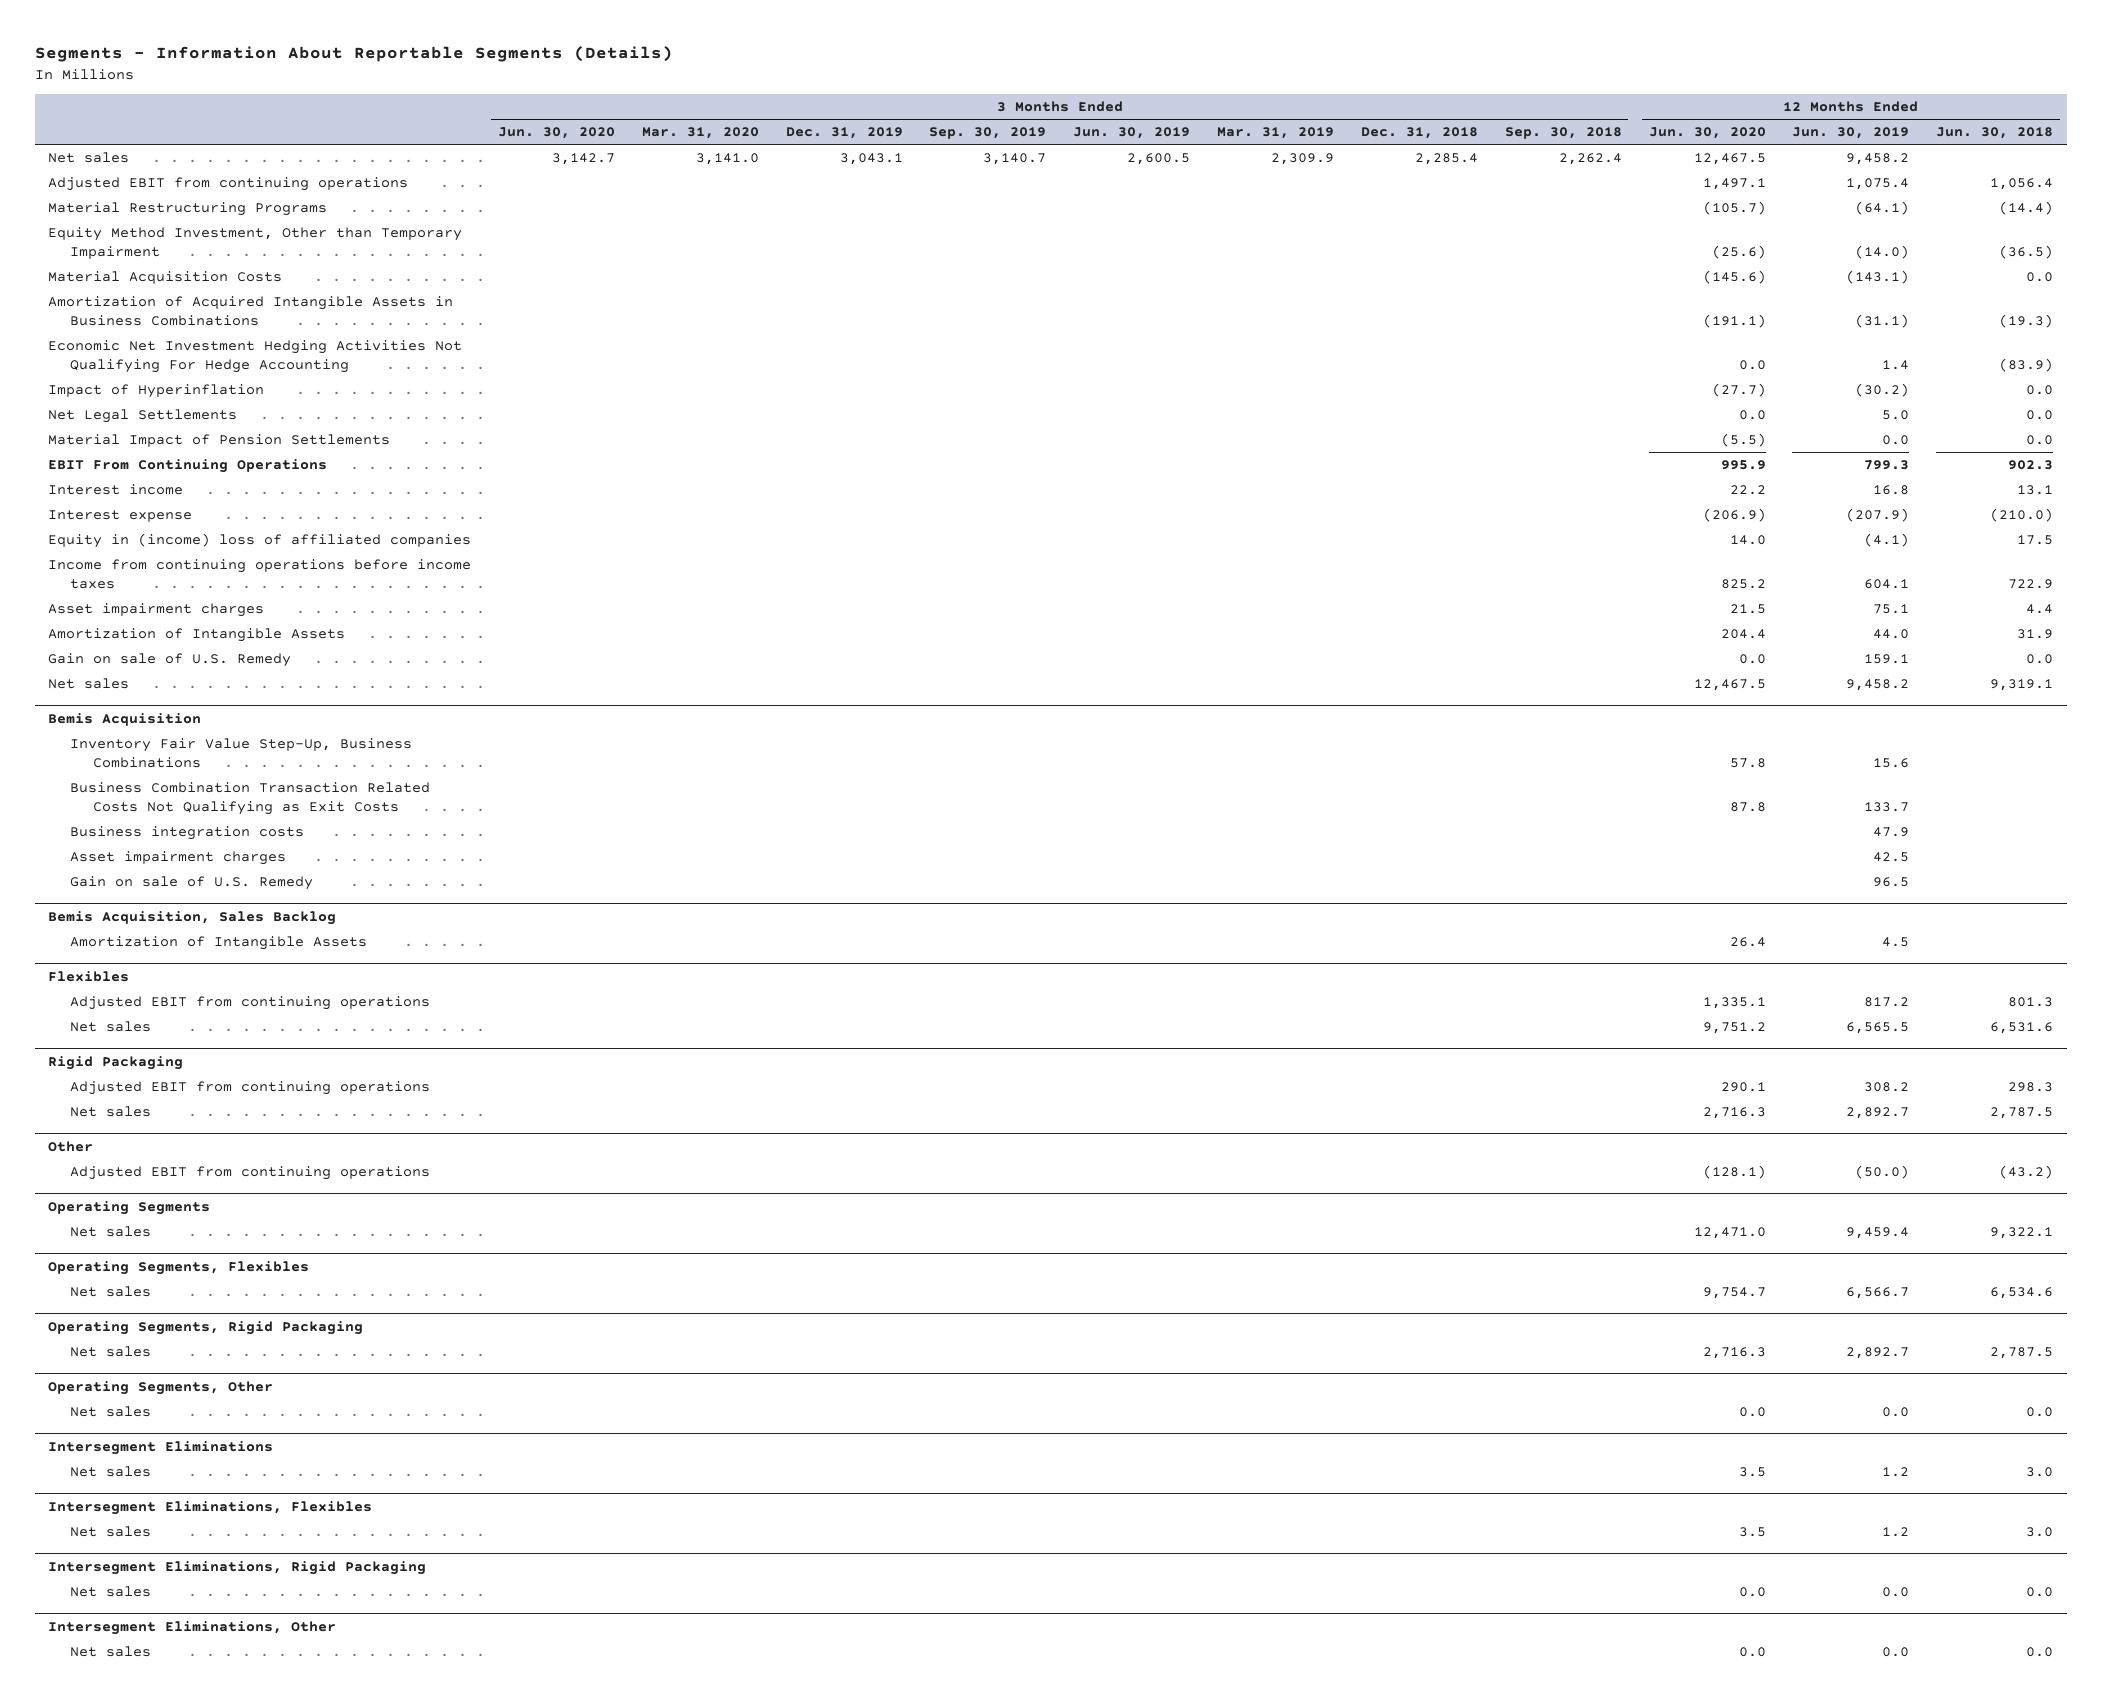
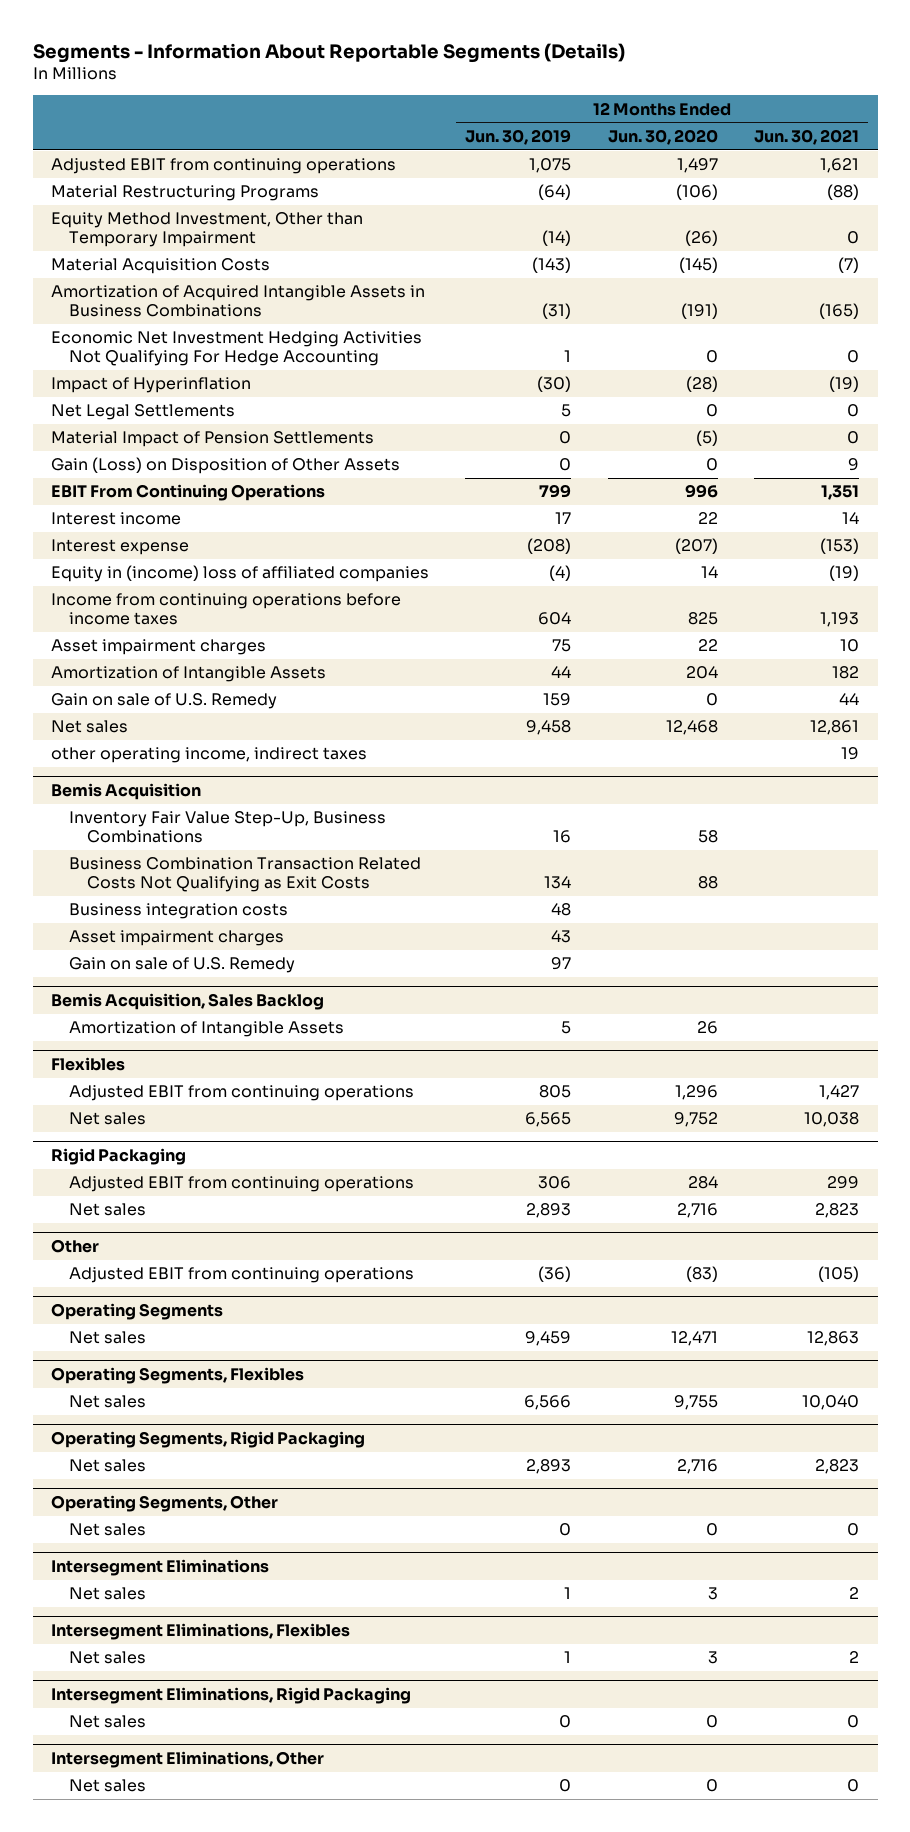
- | 3 Months Ended Jun. 30, 2020 | 3 Months Ended Mar. 31, 2020 | 3 Months Ended Dec. 31, 2019 | 3 Months Ended Sep. 30, 2019 | 3 Months Ended Jun. 30, 2019 | 3 Months Ended Mar. 31, 2019 | 3 Months Ended Dec. 31, 2018 | 3 Months Ended Sep. 30, 2018 | 12 Months Ended Jun. 30, 2020 | 12 Months Ended Jun. 30, 2019 | 12 Months Ended Jun. 30, 2018
+ | 12 Months Ended Jun. 30, 2019 | 12 Months Ended Jun. 30, 2020 | 12 Months Ended Jun. 30, 2021
- Net sales | 3,142.7 | 3,141.0 | 3,043.1 | 3,140.7 | 2,600.5 | 2,309.9 | 2,285.4 | 2,262.4 | 12,467.5 | 9,458.2 |
- Adjusted EBIT from continuing operations | | | | | | | | | 1,497.1 | 1,075.4 | 1,056.4
- Material Restructuring Programs | | | | | | | | | (105.7) | (64.1) | (14.4)
- Equity Method Investment, Other than Temporary Impairment | | | | | | | | | (25.6) | (14.0) | (36.5)
- Material Acquisition Costs | | | | | | | | | (145.6) | (143.1) | 0.0
- Amortization of Acquired Intangible Assets in Business Combinations | | | | | | | | | (191.1) | (31.1) | (19.3)
- Economic Net Investment Hedging Activities Not Qualifying For Hedge Accounting | | | | | | | | | 0.0 | 1.4 | (83.9)
- Impact of Hyperinflation | | | | | | | | | (27.7) | (30.2) | 0.0
- Net Legal Settlements | | | | | | | | | 0.0 | 5.0 | 0.0
- Material Impact of Pension Settlements | | | | | | | | | (5.5) | 0.0 | 0.0
- EBIT From Continuing Operations | | | | | | | | | 995.9 | 799.3 | 902.3
- Interest income | | | | | | | | | 22.2 | 16.8 | 13.1
- Interest expense | | | | | | | | | (206.9) | (207.9) | (210.0)
- Equity in (income) loss of affiliated companies | | | | | | | | | 14.0 | (4.1) | 17.5
- Income from continuing operations before income taxes | | | | | | | | | 825.2 | 604.1 | 722.9
- Asset impairment charges | | | | | | | | | 21.5 | 75.1 | 4.4
- Amortization of Intangible Assets | | | | | | | | | 204.4 | 44.0 | 31.9
- Gain on sale of U.S. Remedy | | | | | | | | | 0.0 | 159.1 | 0.0
- Net sales | | | | | | | | | 12,467.5 | 9,458.2 | 9,319.1
+ Adjusted EBIT from continuing operations | 1,075 | 1,497 | 1,621
+ Material Restructuring Programs | (64) | (106) | (88)
+ Equity Method Investment, Other than Temporary Impairment | (14) | (26) | 0
+ Material Acquisition Costs | (143) | (145) | (7)
+ Amortization of Acquired Intangible Assets in Business Combinations | (31) | (191) | (165)
+ Economic Net Investment Hedging Activities Not Qualifying For Hedge Accounting | 1 | 0 | 0
+ Impact of Hyperinflation | (30) | (28) | (19)
+ Net Legal Settlements | 5 | 0 | 0
+ Material Impact of Pension Settlements | 0 | (5) | 0
+ Gain (Loss) on Disposition of Other Assets | 0 | 0 | 9
+ EBIT From Continuing Operations | 799 | 996 | 1,351
+ Interest income | 17 | 22 | 14
+ Interest expense | (208) | (207) | (153)
+ Equity in (income) loss of affiliated companies | (4) | 14 | (19)
+ Income from continuing operations before income taxes | 604 | 825 | 1,193
+ Asset impairment charges | 75 | 22 | 10
+ Amortization of Intangible Assets | 44 | 204 | 182
+ Gain on sale of U.S. Remedy | 159 | 0 | 44
+ Net sales | 9,458 | 12,468 | 12,861
+ other operating income, indirect taxes | | | 19
@ Bemis Acquisition
- Inventory Fair Value Step-Up, Business Combinations | | | | | | | | | 57.8 | 15.6 |
- Business Combination Transaction Related Costs Not Qualifying as Exit Costs | | | | | | | | | 87.8 | 133.7 |
- Business integration costs | | | | | | | | | | 47.9 |
- Asset impairment charges | | | | | | | | | | 42.5 |
- Gain on sale of U.S. Remedy | | | | | | | | | | 96.5 |
+ Inventory Fair Value Step-Up, Business Combinations | 16 | 58 |
+ Business Combination Transaction Related Costs Not Qualifying as Exit Costs | 134 | 88 |
+ Business integration costs | 48 | |
+ Asset impairment charges | 43 | |
+ Gain on sale of U.S. Remedy | 97 | |
@ Bemis Acquisition, Sales Backlog
- Amortization of Intangible Assets | | | | | | | | | 26.4 | 4.5 |
+ Amortization of Intangible Assets | 5 | 26 |
@ Flexibles
- Adjusted EBIT from continuing operations | | | | | | | | | 1,335.1 | 817.2 | 801.3
- Net sales | | | | | | | | | 9,751.2 | 6,565.5 | 6,531.6
+ Adjusted EBIT from continuing operations | 805 | 1,296 | 1,427
+ Net sales | 6,565 | 9,752 | 10,038
@ Rigid Packaging
- Adjusted EBIT from continuing operations | | | | | | | | | 290.1 | 308.2 | 298.3
- Net sales | | | | | | | | | 2,716.3 | 2,892.7 | 2,787.5
+ Adjusted EBIT from continuing operations | 306 | 284 | 299
+ Net sales | 2,893 | 2,716 | 2,823
@ Other
- Adjusted EBIT from continuing operations | | | | | | | | | (128.1) | (50.0) | (43.2)
+ Adjusted EBIT from continuing operations | (36) | (83) | (105)
@ Operating Segments
- Net sales | | | | | | | | | 12,471.0 | 9,459.4 | 9,322.1
+ Net sales | 9,459 | 12,471 | 12,863
@ Operating Segments, Flexibles
- Net sales | | | | | | | | | 9,754.7 | 6,566.7 | 6,534.6
+ Net sales | 6,566 | 9,755 | 10,040
@ Operating Segments, Rigid Packaging
- Net sales | | | | | | | | | 2,716.3 | 2,892.7 | 2,787.5
+ Net sales | 2,893 | 2,716 | 2,823
@ Operating Segments, Other
- Net sales | | | | | | | | | 0.0 | 0.0 | 0.0
+ Net sales | 0 | 0 | 0
@ Intersegment Eliminations
- Net sales | | | | | | | | | 3.5 | 1.2 | 3.0
+ Net sales | 1 | 3 | 2
@ Intersegment Eliminations, Flexibles
- Net sales | | | | | | | | | 3.5 | 1.2 | 3.0
+ Net sales | 1 | 3 | 2
@ Intersegment Eliminations, Rigid Packaging
- Net sales | | | | | | | | | 0.0 | 0.0 | 0.0
+ Net sales | 0 | 0 | 0
@ Intersegment Eliminations, Other
- Net sales | | | | | | | | | 0.0 | 0.0 | 0.0
+ Net sales | 0 | 0 | 0

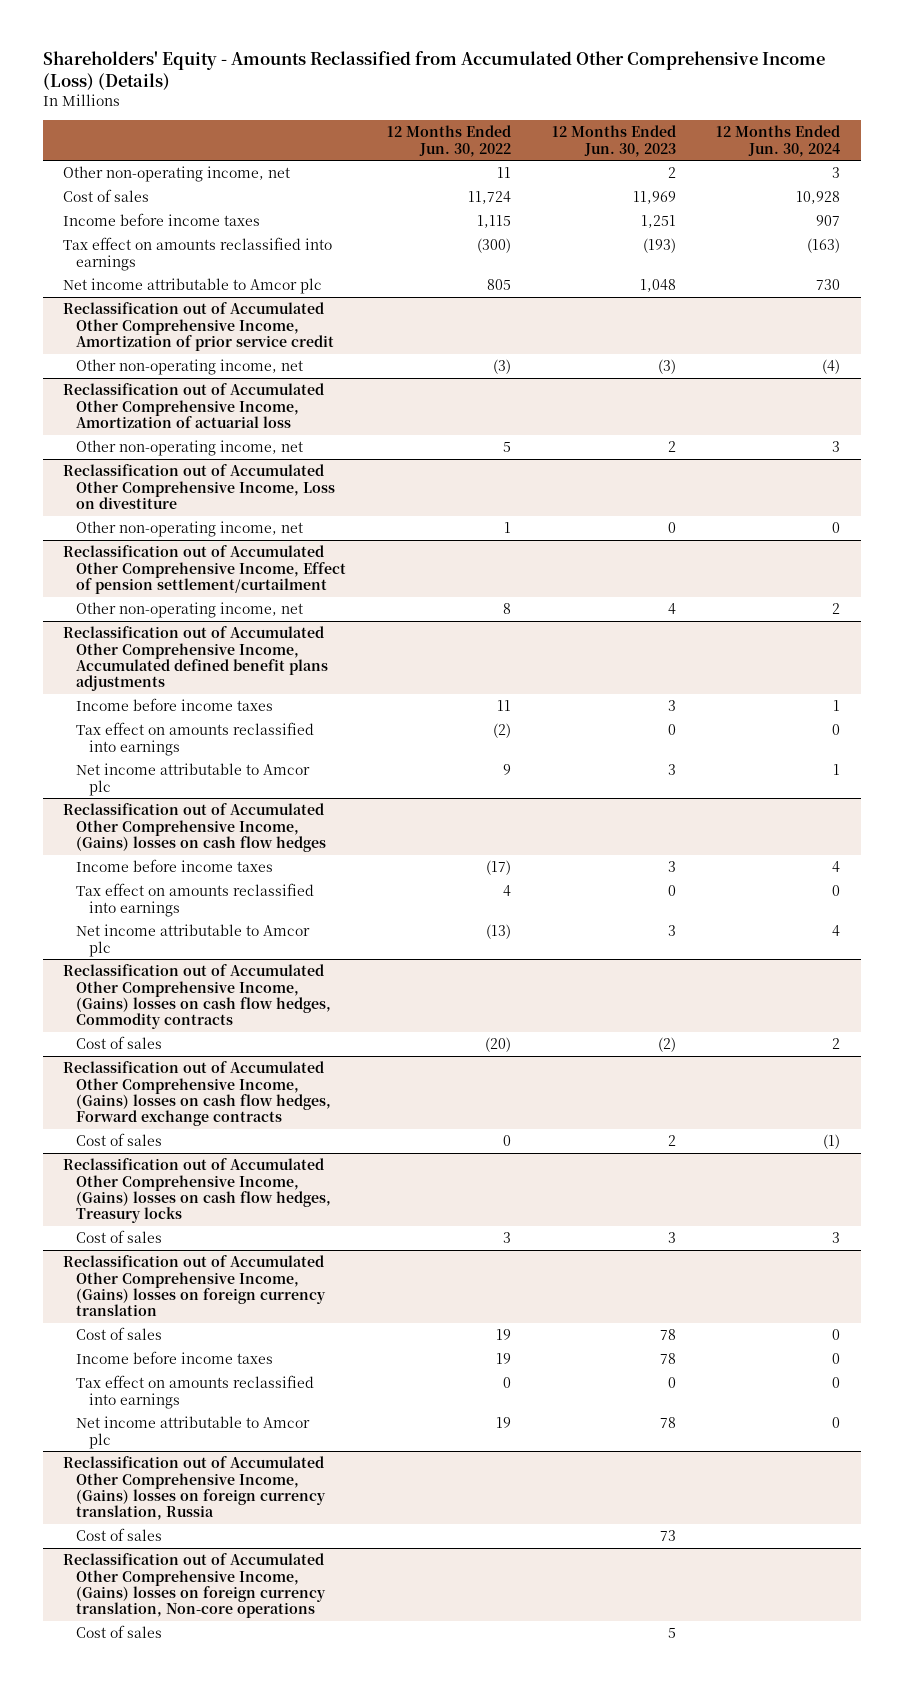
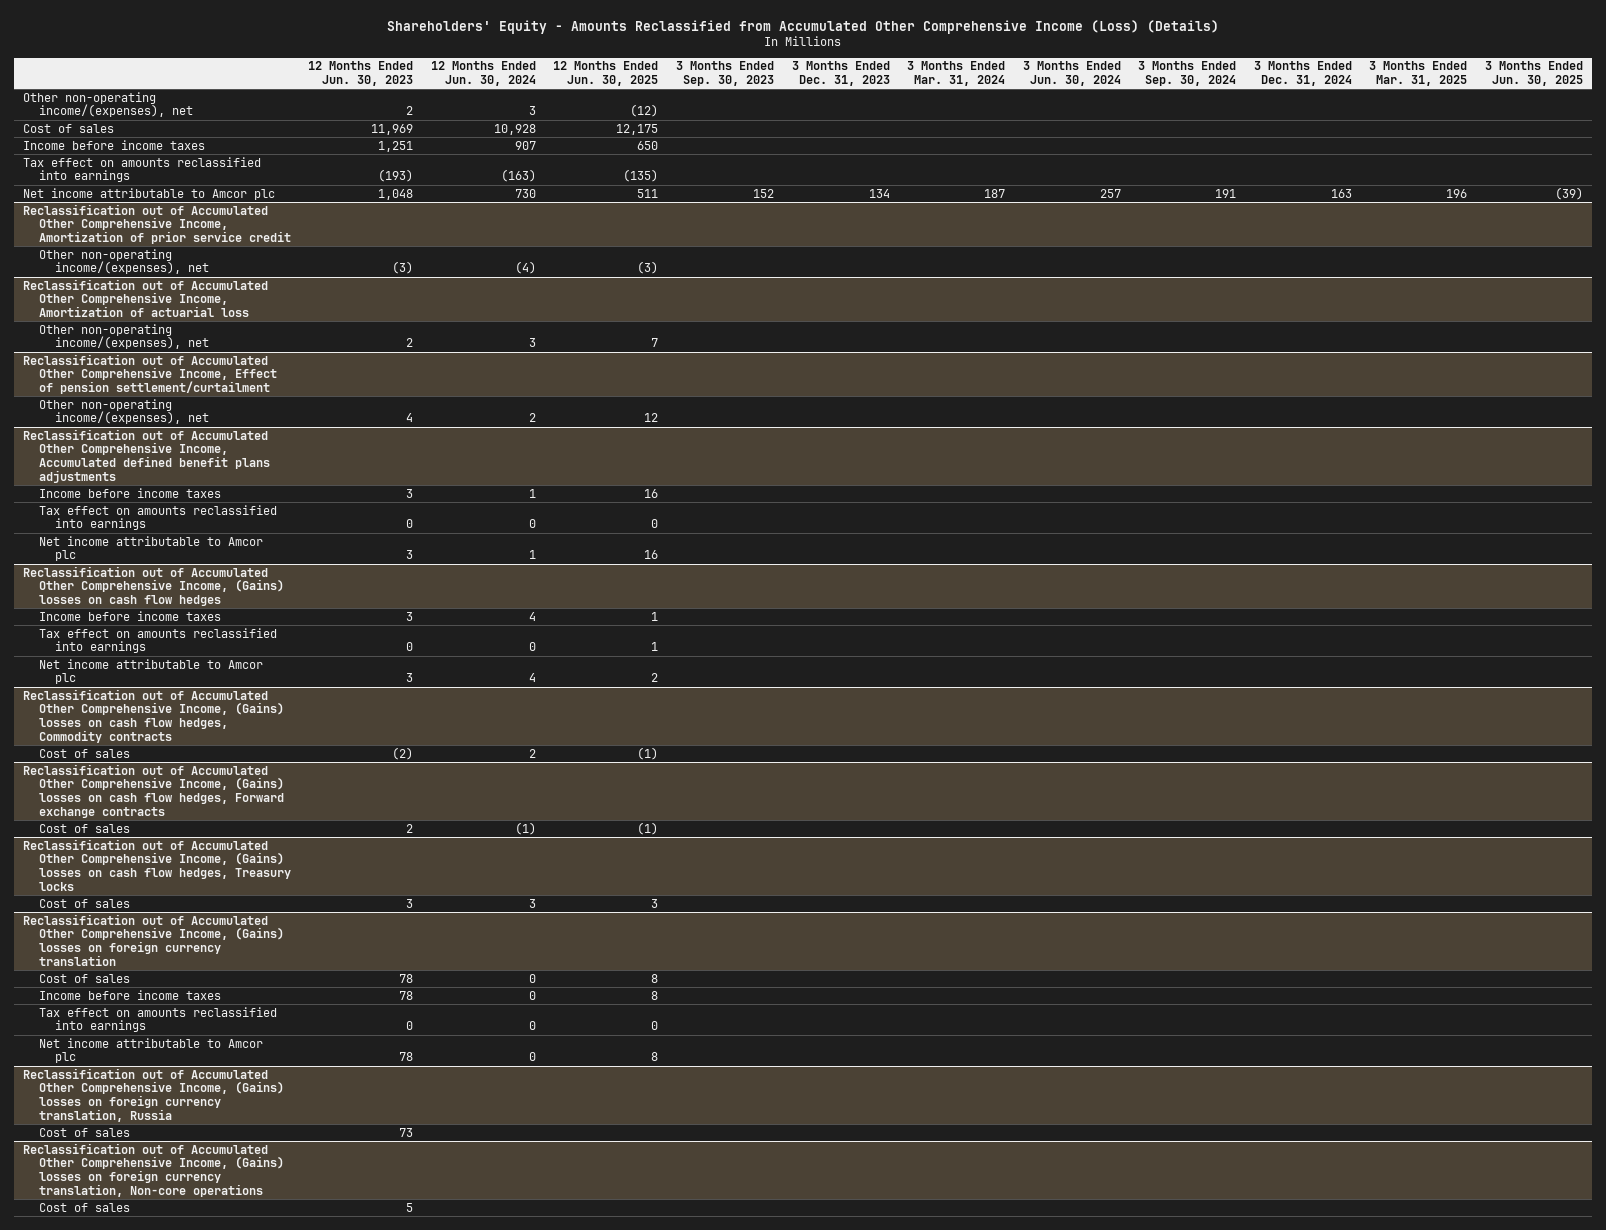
- | 12 Months Ended Jun. 30, 2022 | 12 Months Ended Jun. 30, 2023 | 12 Months Ended Jun. 30, 2024
+ | 12 Months Ended Jun. 30, 2023 | 12 Months Ended Jun. 30, 2024 | 12 Months Ended Jun. 30, 2025 | 3 Months Ended Sep. 30, 2023 | 3 Months Ended Dec. 31, 2023 | 3 Months Ended Mar. 31, 2024 | 3 Months Ended Jun. 30, 2024 | 3 Months Ended Sep. 30, 2024 | 3 Months Ended Dec. 31, 2024 | 3 Months Ended Mar. 31, 2025 | 3 Months Ended Jun. 30, 2025
- Other non-operating income, net | 11 | 2 | 3
+ Other non-operating income/(expenses), net | 2 | 3 | (12) | | | | | | | |
@ Reclassification out of Accumulated Other Comprehensive Income, Amortization of prior service credit
- Other non-operating income, net | (3) | (3) | (4)
+ Other non-operating income/(expenses), net | (3) | (4) | (3) | | | | | | | |
@ Reclassification out of Accumulated Other Comprehensive Income, Amortization of actuarial loss
- Other non-operating income, net | 5 | 2 | 3
- Reclassification out of Accumulated Other Comprehensive Income, Loss on divestiture
- Other non-operating income, net | 1 | 0 | 0
@ Reclassification out of Accumulated Other Comprehensive Income, Amortization of actuarial loss
+ Other non-operating income/(expenses), net | 2 | 3 | 7 | | | | | | | |
@ Reclassification out of Accumulated Other Comprehensive Income, Effect of pension settlement/curtailment
- Other non-operating income, net | 8 | 4 | 2
+ Other non-operating income/(expenses), net | 4 | 2 | 12 | | | | | | | |

